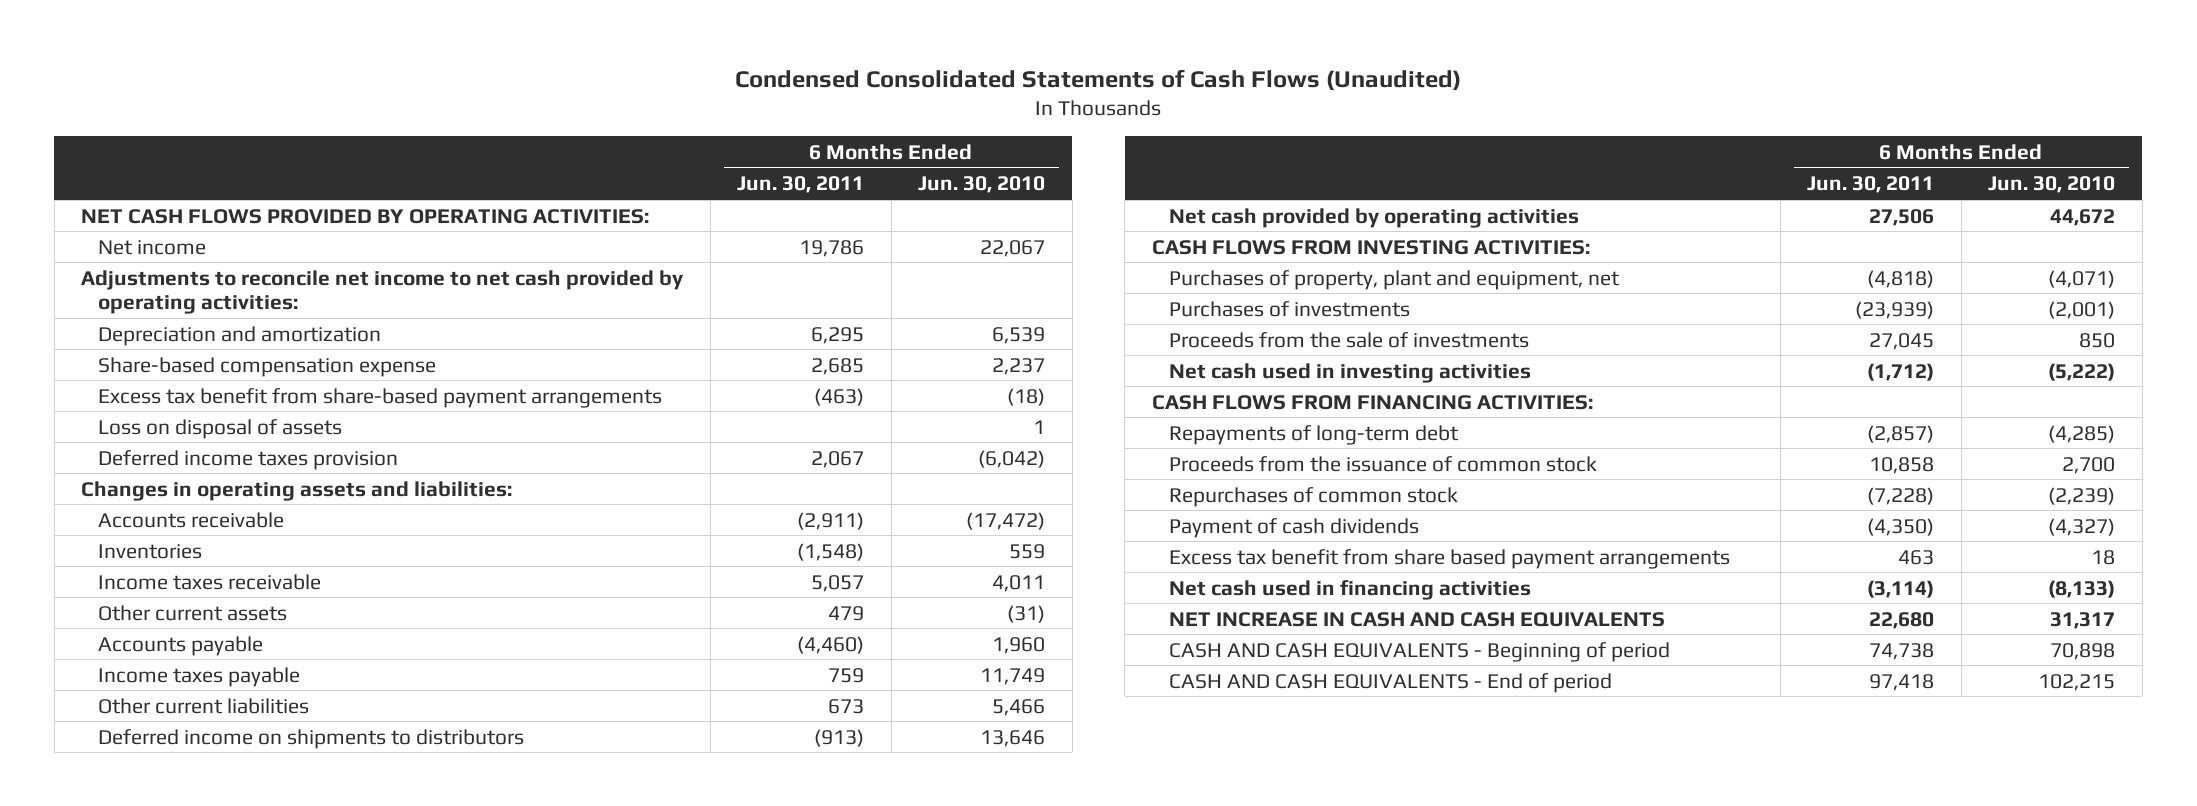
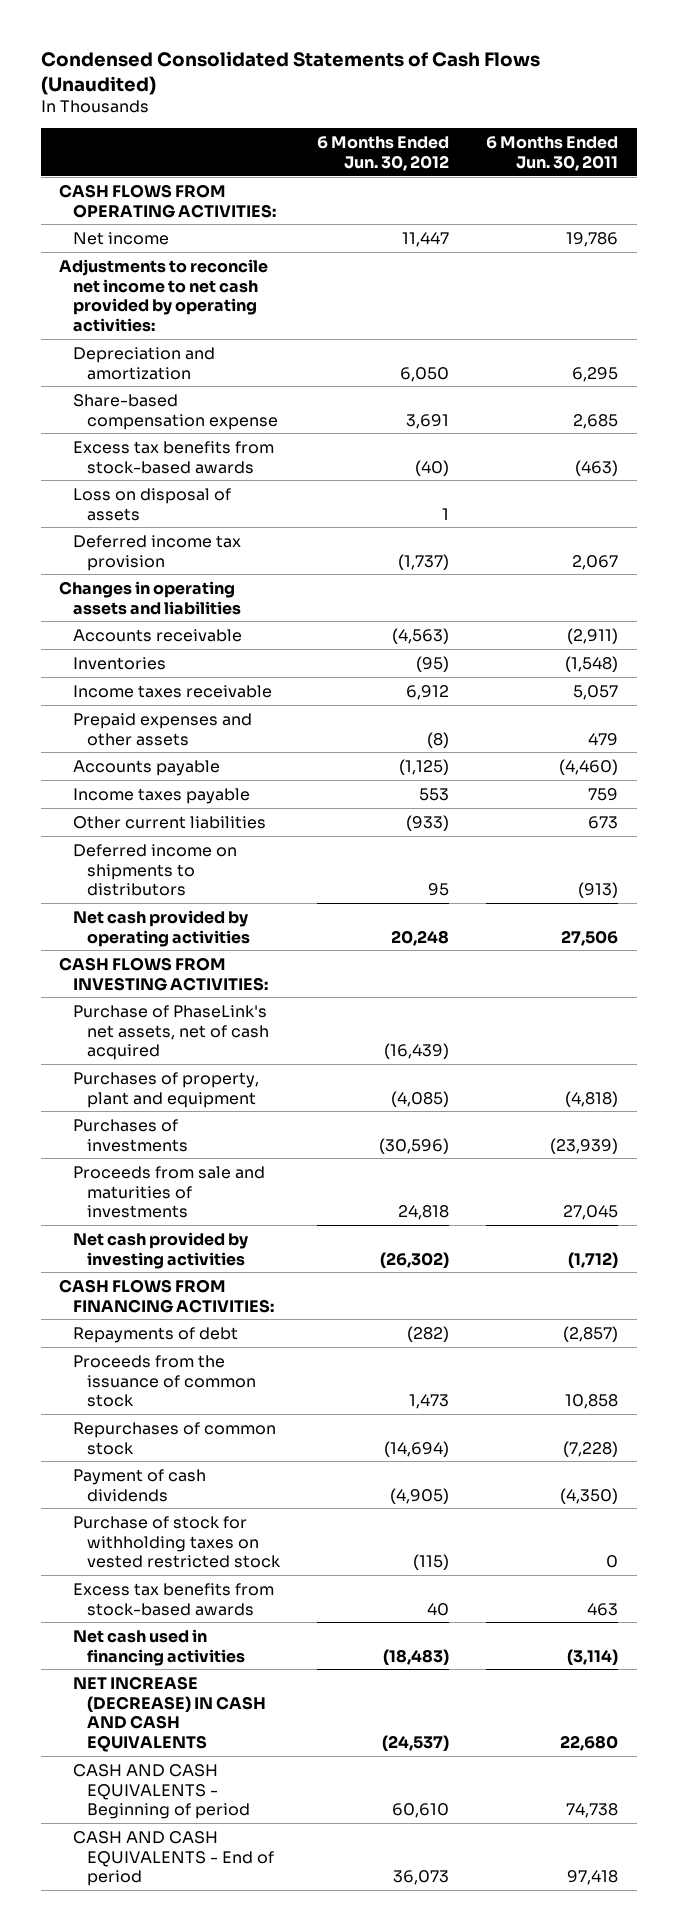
- | 6 Months Ended Jun. 30, 2011 | 6 Months Ended Jun. 30, 2010
+ | 6 Months Ended Jun. 30, 2012 | 6 Months Ended Jun. 30, 2011
- NET CASH FLOWS PROVIDED BY OPERATING ACTIVITIES:
+ CASH FLOWS FROM OPERATING ACTIVITIES:
- Excess tax benefit from share-based payment arrangements | (463) | (18)
+ Excess tax benefits from stock-based awards | (40) | (463)
- Deferred income taxes provision | 2,067 | (6,042)
- Changes in operating assets and liabilities:
+ Deferred income tax provision | (1,737) | 2,067
+ Changes in operating assets and liabilities
- Other current assets | 479 | (31)
+ Prepaid expenses and other assets | (8) | 479
- Purchases of property, plant and equipment, net | (4,818) | (4,071)
+ Purchase of PhaseLink's net assets, net of cash acquired | (16,439) |
+ Purchases of property, plant and equipment | (4,085) | (4,818)
- Proceeds from the sale of investments | 27,045 | 850
- Net cash used in investing activities | (1,712) | (5,222)
+ Proceeds from sale and maturities of investments | 24,818 | 27,045
+ Net cash provided by investing activities | (26,302) | (1,712)
- Repayments of long-term debt | (2,857) | (4,285)
+ Repayments of debt | (282) | (2,857)
- Excess tax benefit from share based payment arrangements | 463 | 18
+ Purchase of stock for withholding taxes on vested restricted stock | (115) | 0
+ Excess tax benefits from stock-based awards | 40 | 463
- NET INCREASE IN CASH AND CASH EQUIVALENTS | 22,680 | 31,317
+ NET INCREASE (DECREASE) IN CASH AND CASH EQUIVALENTS | (24,537) | 22,680

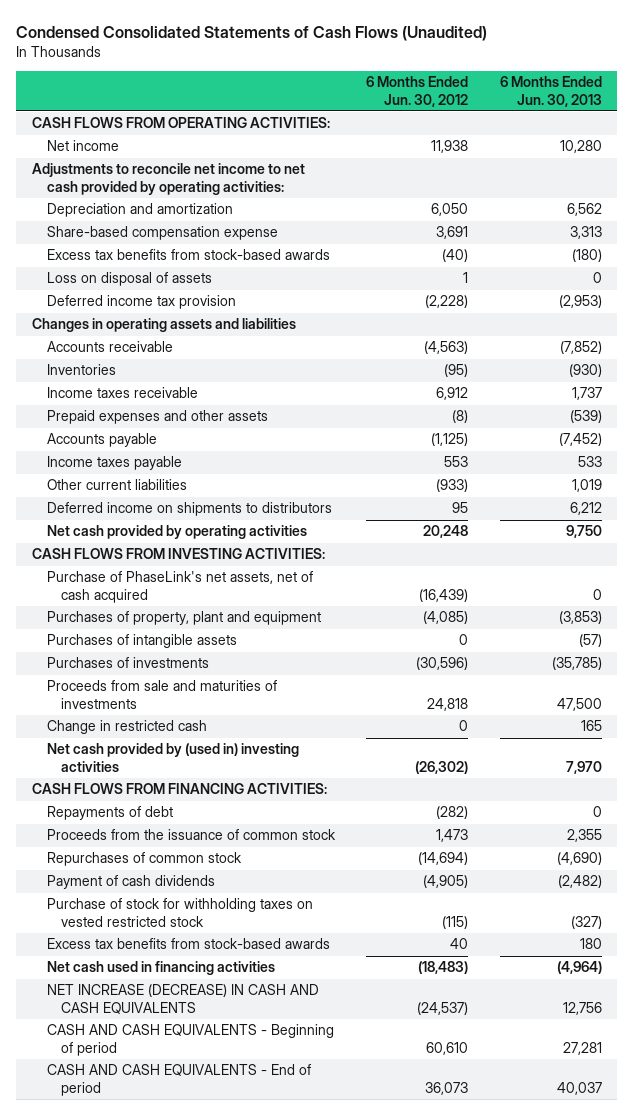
- | 6 Months Ended Jun. 30, 2012 | 6 Months Ended Jun. 30, 2011
+ | 6 Months Ended Jun. 30, 2012 | 6 Months Ended Jun. 30, 2013
- Net income | 11,447 | 19,786
+ Net income | 11,938 | 10,280
- Deferred income tax provision | (1,737) | 2,067
+ Deferred income tax provision | (2,228) | (2,953)
+ Purchases of intangible assets | 0 | (57)
- Net cash provided by investing activities | (26,302) | (1,712)
+ Change in restricted cash | 0 | 165
+ Net cash provided by (used in) investing activities | (26,302) | 7,970

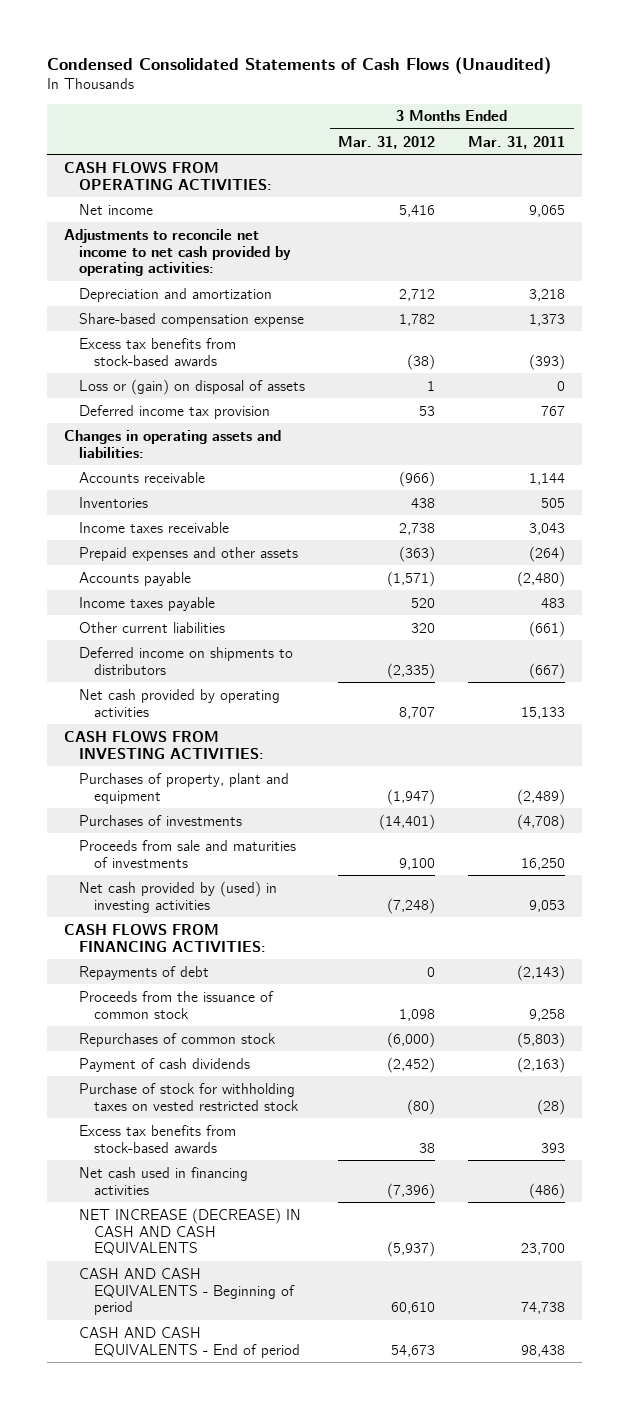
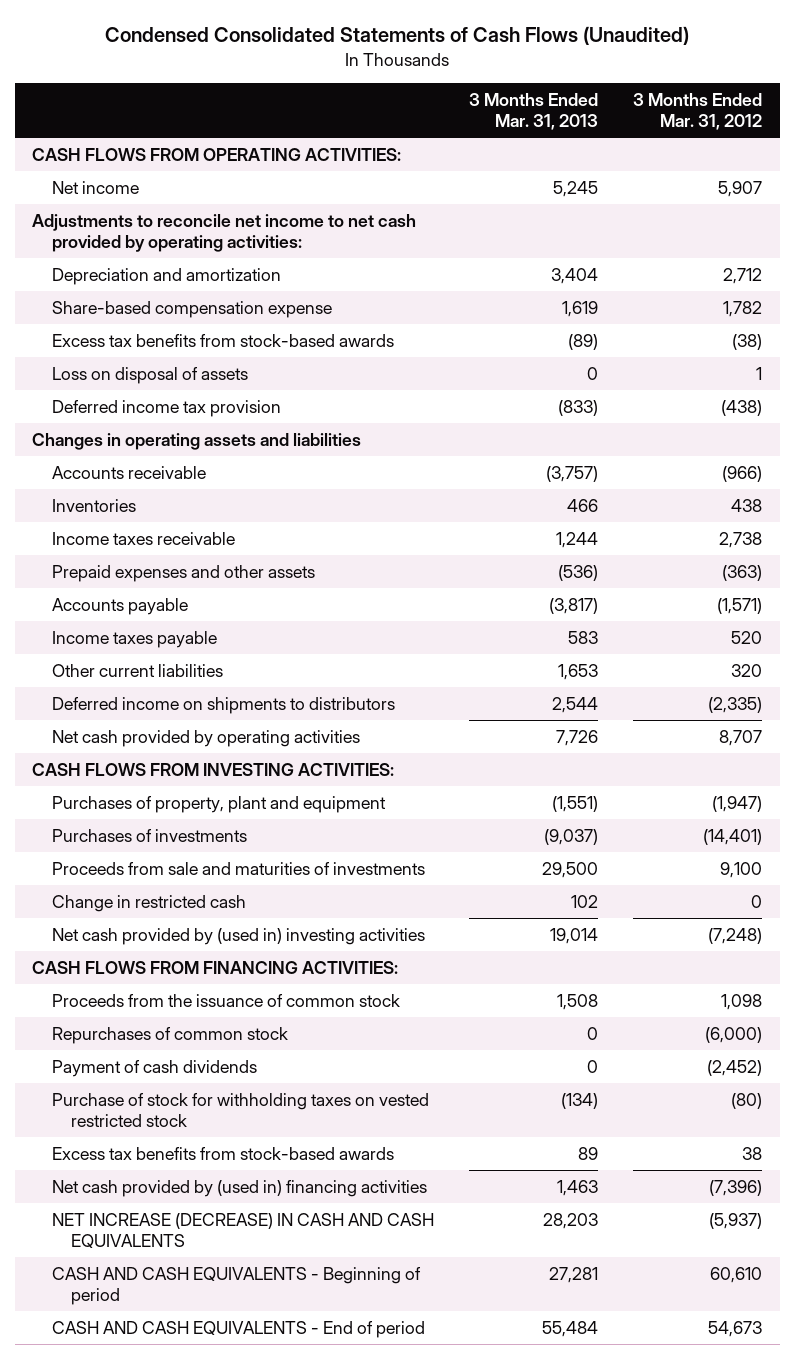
- | 3 Months Ended Mar. 31, 2012 | 3 Months Ended Mar. 31, 2011
+ | 3 Months Ended Mar. 31, 2013 | 3 Months Ended Mar. 31, 2012
- Net income | 5,416 | 9,065
+ Net income | 5,245 | 5,907
- Loss or (gain) on disposal of assets | 1 | 0
- Deferred income tax provision | 53 | 767
- Changes in operating assets and liabilities:
+ Loss on disposal of assets | 0 | 1
+ Deferred income tax provision | (833) | (438)
+ Changes in operating assets and liabilities
- Net cash provided by (used) in investing activities | (7,248) | 9,053
+ Change in restricted cash | 102 | 0
+ Net cash provided by (used in) investing activities | 19,014 | (7,248)
- Repayments of debt | 0 | (2,143)
- Net cash used in financing activities | (7,396) | (486)
+ Net cash provided by (used in) financing activities | 1,463 | (7,396)

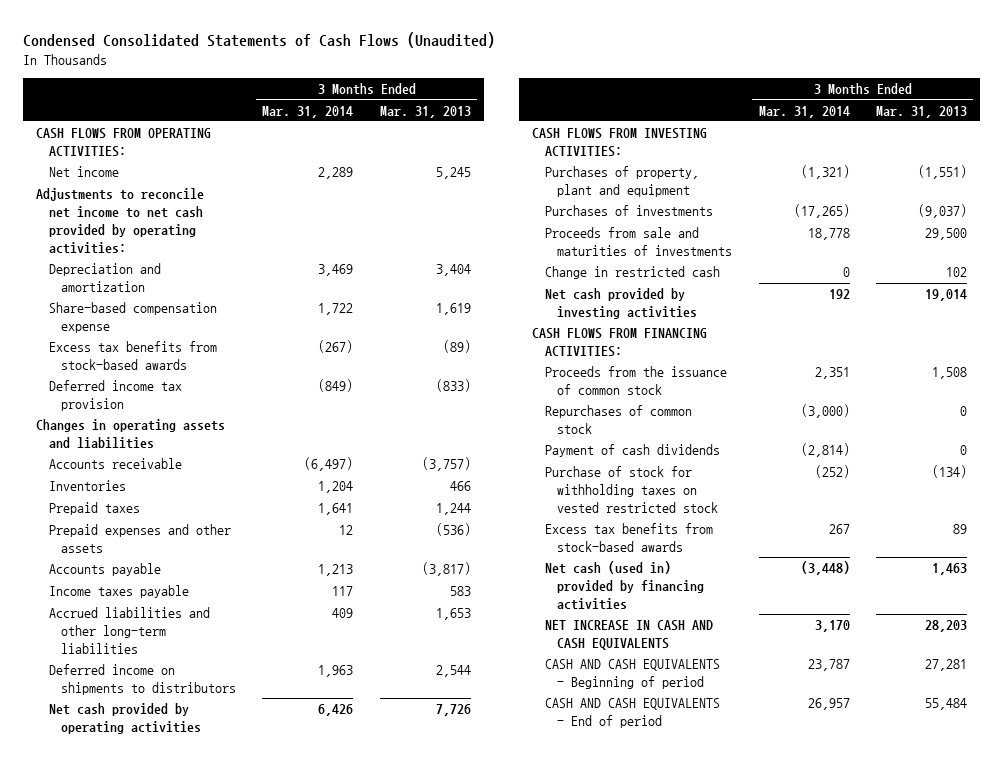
- | 3 Months Ended Mar. 31, 2013 | 3 Months Ended Mar. 31, 2012
+ | 3 Months Ended Mar. 31, 2014 | 3 Months Ended Mar. 31, 2013
- Loss on disposal of assets | 0 | 1
- Income taxes receivable | 1,244 | 2,738
+ Prepaid taxes | 1,641 | 1,244
- Other current liabilities | 1,653 | 320
+ Accrued liabilities and other long-term liabilities | 409 | 1,653
- Net cash provided by (used in) investing activities | 19,014 | (7,248)
+ Net cash provided by investing activities | 192 | 19,014
- Net cash provided by (used in) financing activities | 1,463 | (7,396)
- NET INCREASE (DECREASE) IN CASH AND CASH EQUIVALENTS | 28,203 | (5,937)
+ Net cash (used in) provided by financing activities | (3,448) | 1,463
+ NET INCREASE IN CASH AND CASH EQUIVALENTS | 3,170 | 28,203

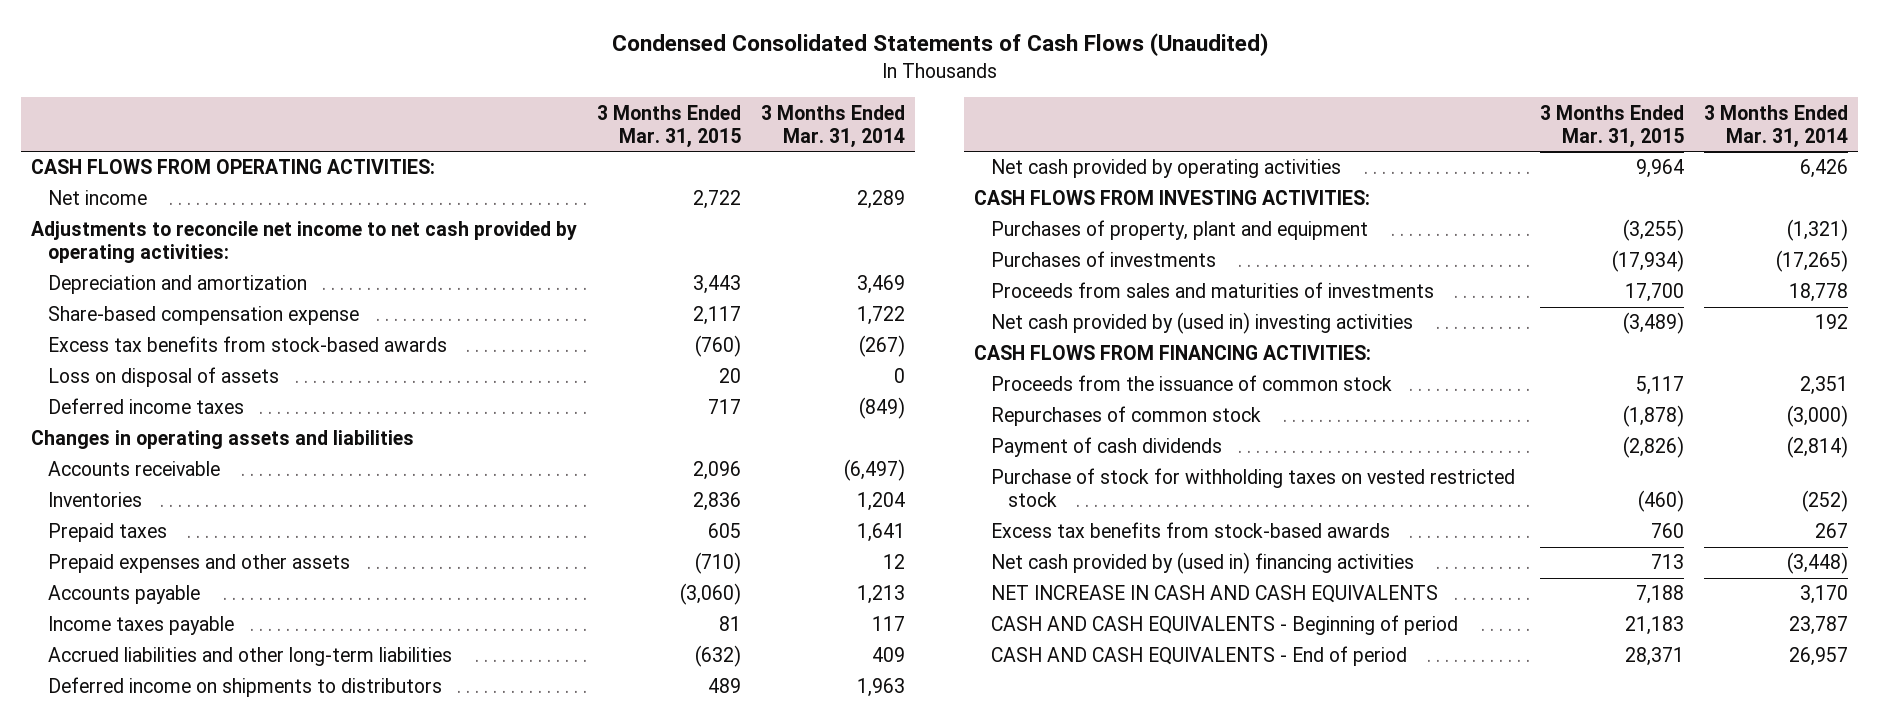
- | 3 Months Ended Mar. 31, 2014 | 3 Months Ended Mar. 31, 2013
+ | 3 Months Ended Mar. 31, 2015 | 3 Months Ended Mar. 31, 2014
- Deferred income tax provision | (849) | (833)
+ Loss on disposal of assets | 20 | 0
+ Deferred income taxes | 717 | (849)
- Proceeds from sale and maturities of investments | 18,778 | 29,500
- Change in restricted cash | 0 | 102
- Net cash provided by investing activities | 192 | 19,014
+ Proceeds from sales and maturities of investments | 17,700 | 18,778
+ Net cash provided by (used in) investing activities | (3,489) | 192
- Net cash (used in) provided by financing activities | (3,448) | 1,463
+ Net cash provided by (used in) financing activities | 713 | (3,448)

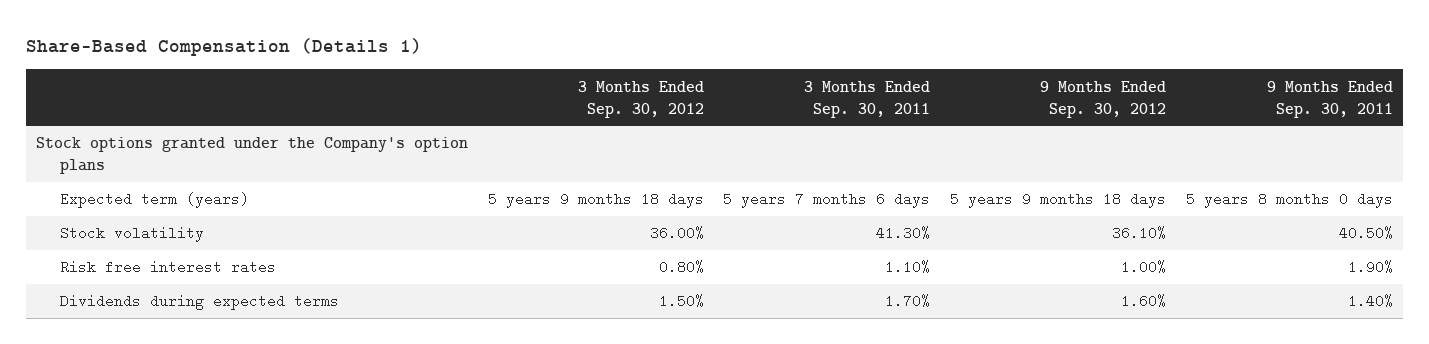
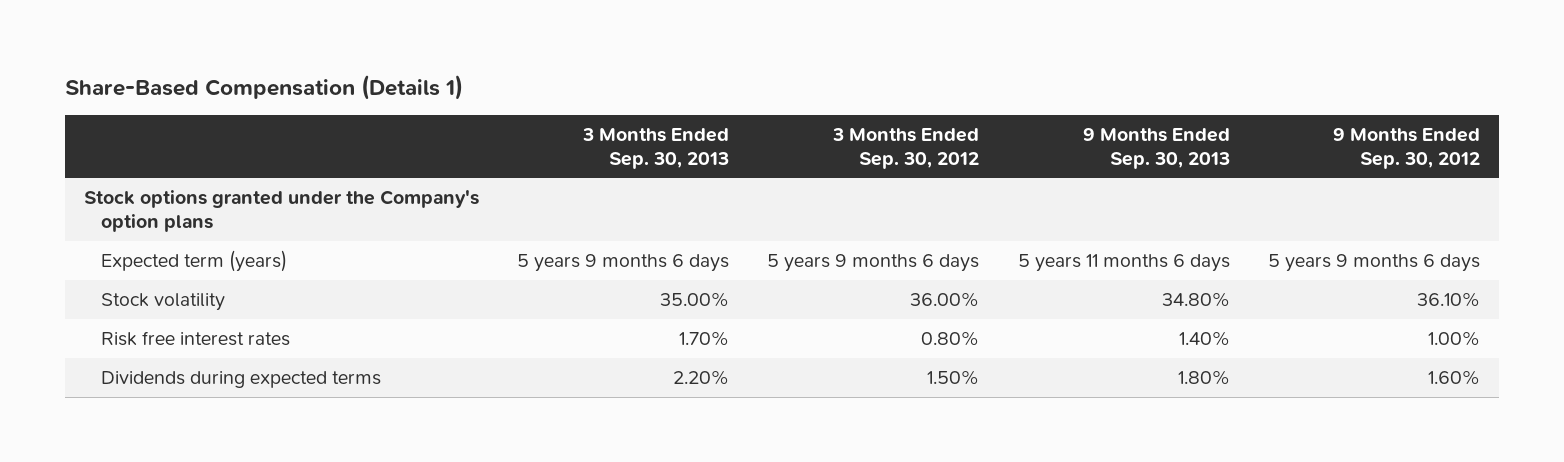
- | 3 Months Ended Sep. 30, 2012 | 3 Months Ended Sep. 30, 2011 | 9 Months Ended Sep. 30, 2012 | 9 Months Ended Sep. 30, 2011
+ | 3 Months Ended Sep. 30, 2013 | 3 Months Ended Sep. 30, 2012 | 9 Months Ended Sep. 30, 2013 | 9 Months Ended Sep. 30, 2012
- Expected term (years) | 5 years 9 months 18 days | 5 years 7 months 6 days | 5 years 9 months 18 days | 5 years 8 months 0 days
+ Expected term (years) | 5 years 9 months 6 days | 5 years 9 months 6 days | 5 years 11 months 6 days | 5 years 9 months 6 days

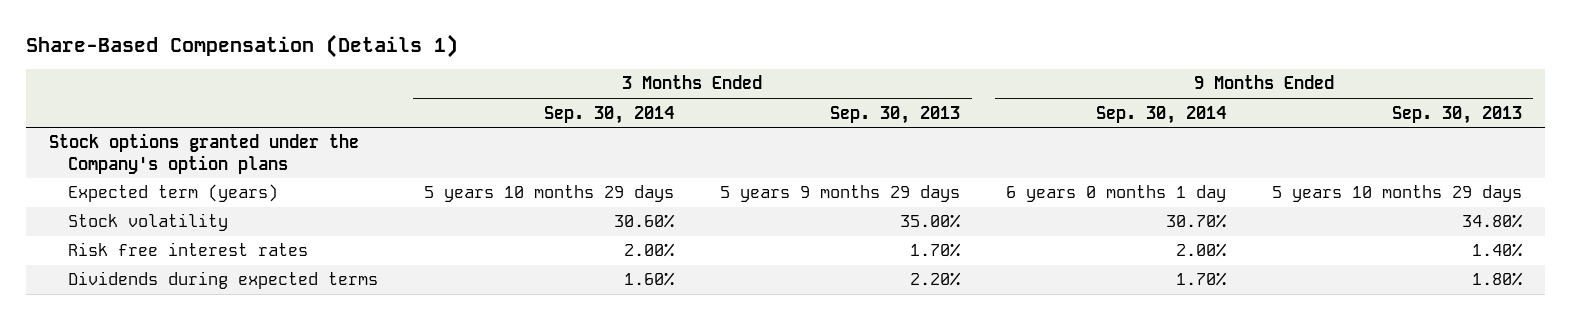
- | 3 Months Ended Sep. 30, 2013 | 3 Months Ended Sep. 30, 2012 | 9 Months Ended Sep. 30, 2013 | 9 Months Ended Sep. 30, 2012
+ | 3 Months Ended Sep. 30, 2014 | 3 Months Ended Sep. 30, 2013 | 9 Months Ended Sep. 30, 2014 | 9 Months Ended Sep. 30, 2013
- Expected term (years) | 5 years 9 months 6 days | 5 years 9 months 6 days | 5 years 11 months 6 days | 5 years 9 months 6 days
+ Expected term (years) | 5 years 10 months 29 days | 5 years 9 months 29 days | 6 years 0 months 1 day | 5 years 10 months 29 days

